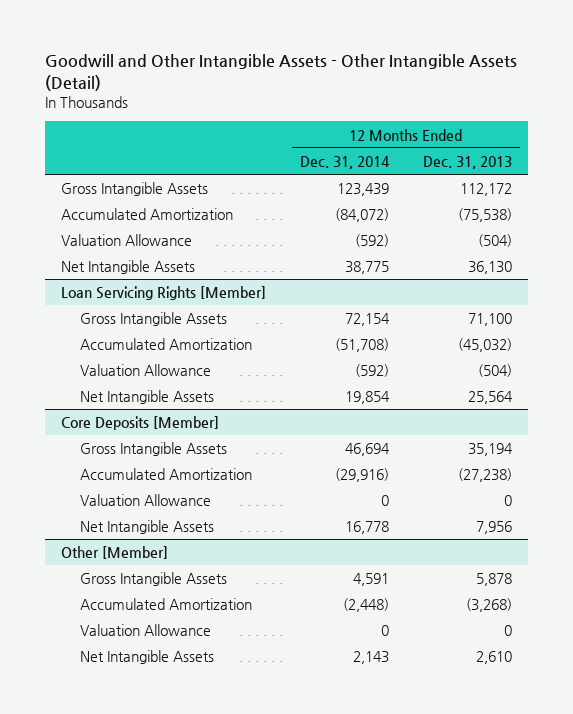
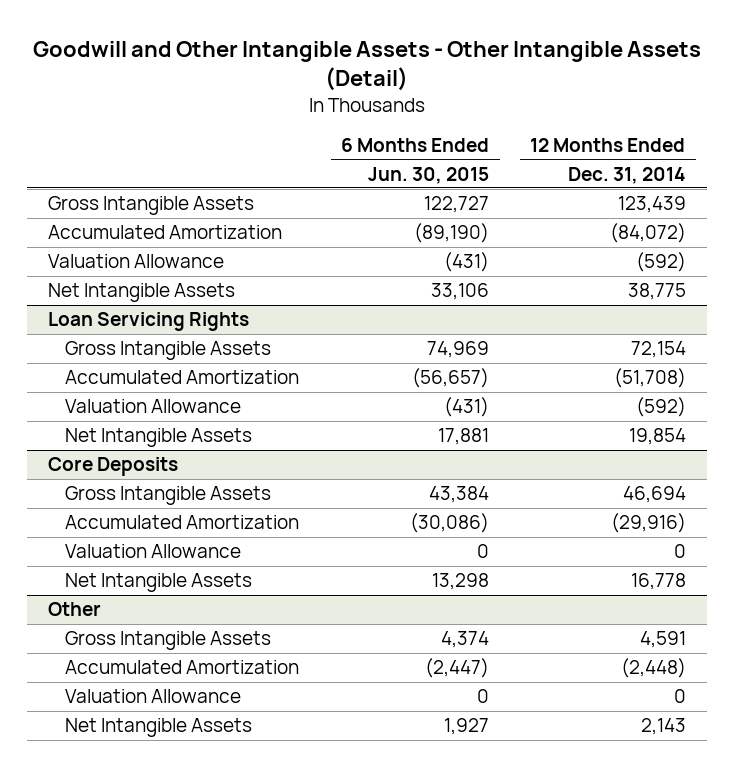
- | 12 Months Ended Dec. 31, 2014 | 12 Months Ended Dec. 31, 2013
+ | 6 Months Ended Jun. 30, 2015 | 12 Months Ended Dec. 31, 2014
- Loan Servicing Rights [Member]
+ Loan Servicing Rights
- Core Deposits [Member]
+ Core Deposits
- Other [Member]
+ Other

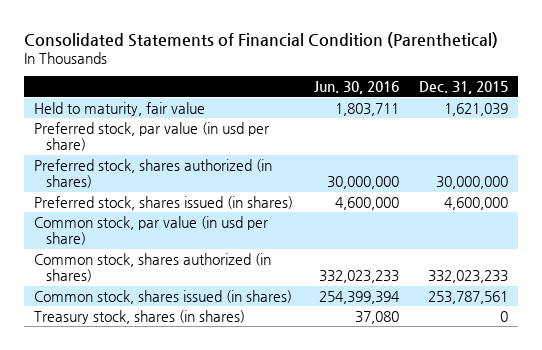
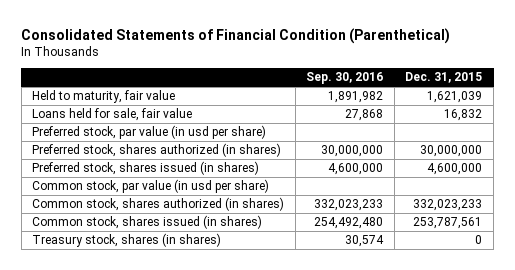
- | Jun. 30, 2016 | Dec. 31, 2015
+ | Sep. 30, 2016 | Dec. 31, 2015
+ Loans held for sale, fair value | 27,868 | 16,832

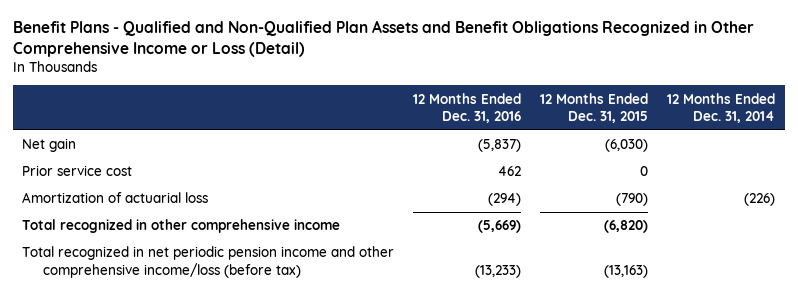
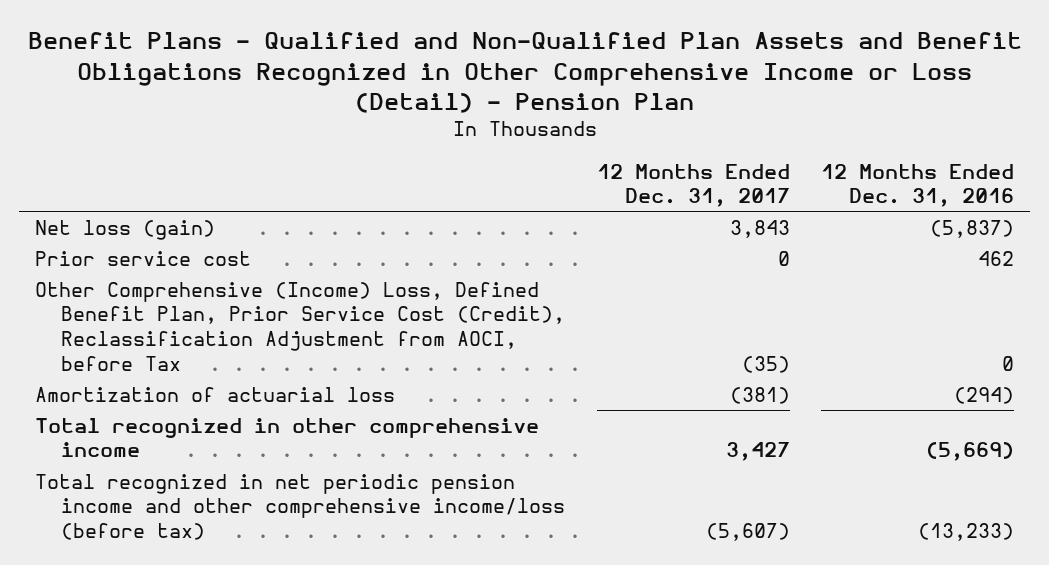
- Benefit Plans - Qualified and Non-Qualified Plan Assets and Benefit Obligations Recognized in Other Comprehensive Income or Loss (Detail)
+ Benefit Plans - Qualified and Non-Qualified Plan Assets and Benefit Obligations Recognized in Other Comprehensive Income or Loss (Detail) - Pension Plan
- | 12 Months Ended Dec. 31, 2016 | 12 Months Ended Dec. 31, 2015 | 12 Months Ended Dec. 31, 2014
+ | 12 Months Ended Dec. 31, 2017 | 12 Months Ended Dec. 31, 2016
- Net gain | (5,837) | (6,030) |
+ Net loss (gain) | 3,843 | (5,837)
+ Other Comprehensive (Income) Loss, Defined Benefit Plan, Prior Service Cost (Credit), Reclassification Adjustment from AOCI, before Tax | (35) | 0

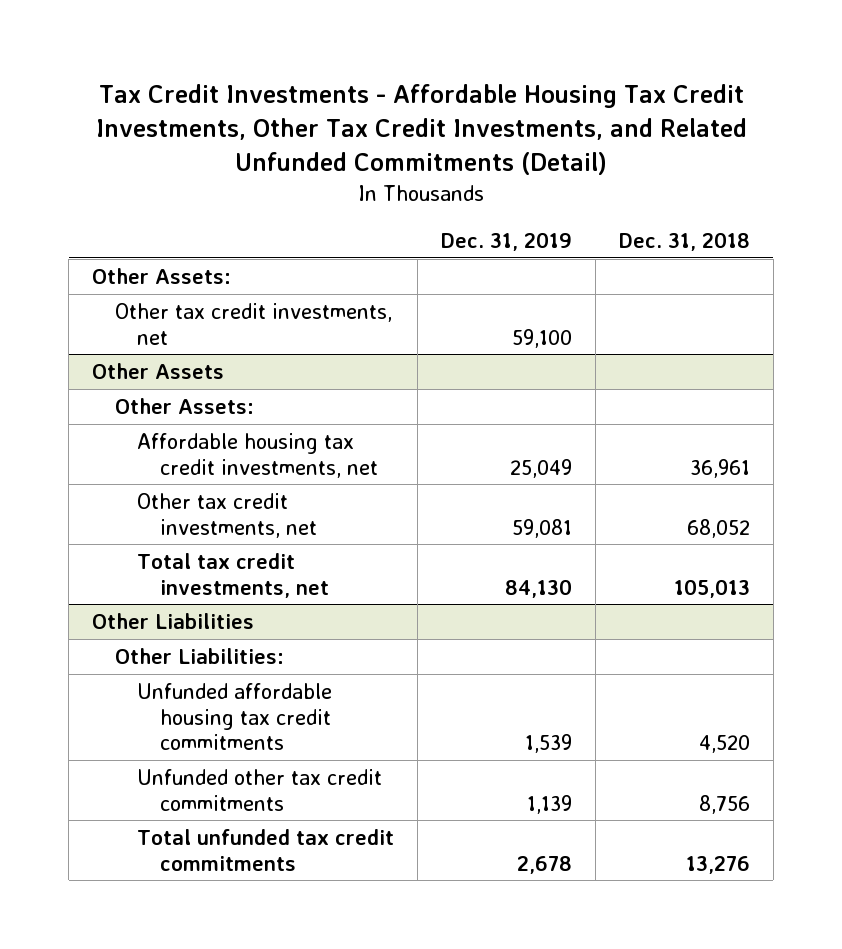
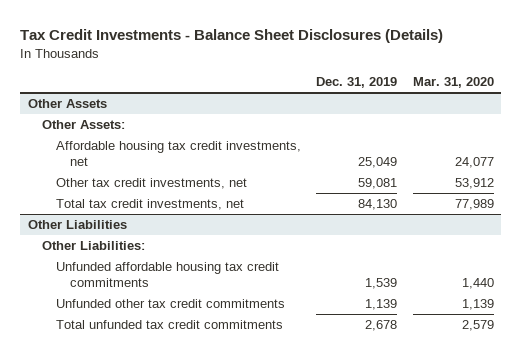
- Tax Credit Investments - Affordable Housing Tax Credit Investments, Other Tax Credit Investments, and Related Unfunded Commitments (Detail)
+ Tax Credit Investments - Balance Sheet Disclosures (Details)
- | Dec. 31, 2019 | Dec. 31, 2018
+ | Dec. 31, 2019 | Mar. 31, 2020
- Other Assets:
- Other tax credit investments, net | 59,100 |

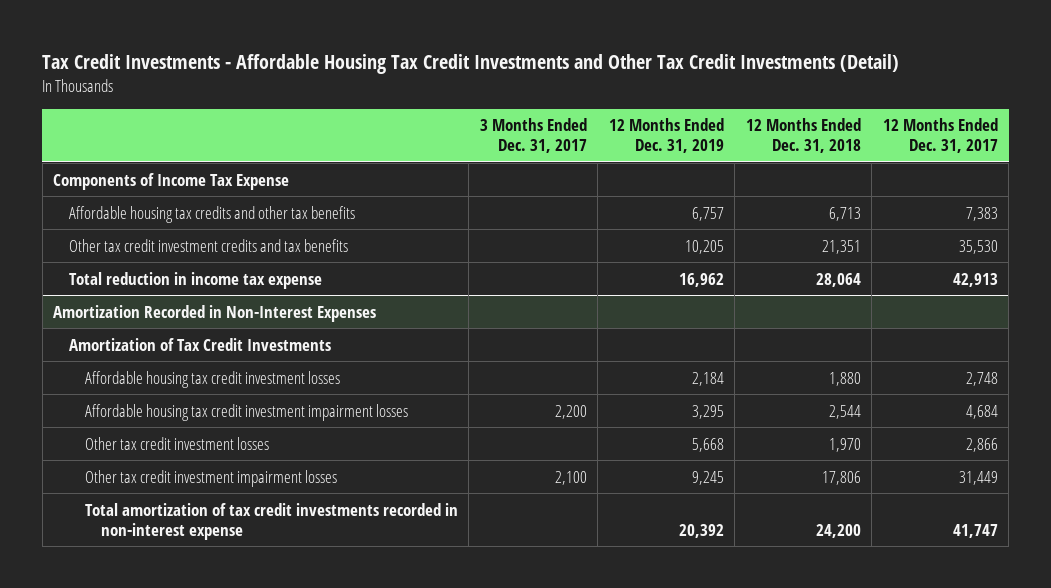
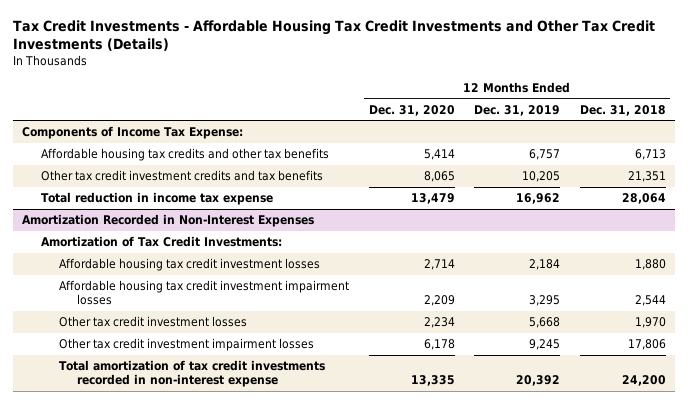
- Tax Credit Investments - Affordable Housing Tax Credit Investments and Other Tax Credit Investments (Detail)
+ Tax Credit Investments - Affordable Housing Tax Credit Investments and Other Tax Credit Investments (Details)
- | 3 Months Ended Dec. 31, 2017 | 12 Months Ended Dec. 31, 2019 | 12 Months Ended Dec. 31, 2018 | 12 Months Ended Dec. 31, 2017
+ | 12 Months Ended Dec. 31, 2020 | 12 Months Ended Dec. 31, 2019 | 12 Months Ended Dec. 31, 2018
- Components of Income Tax Expense
+ Components of Income Tax Expense:
@ Amortization Recorded in Non-Interest Expenses
- Amortization of Tax Credit Investments
+ Amortization of Tax Credit Investments:

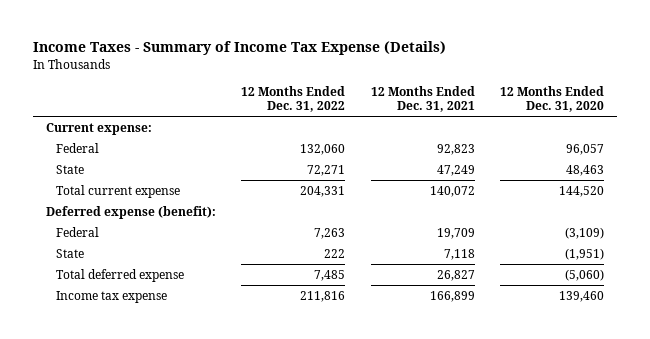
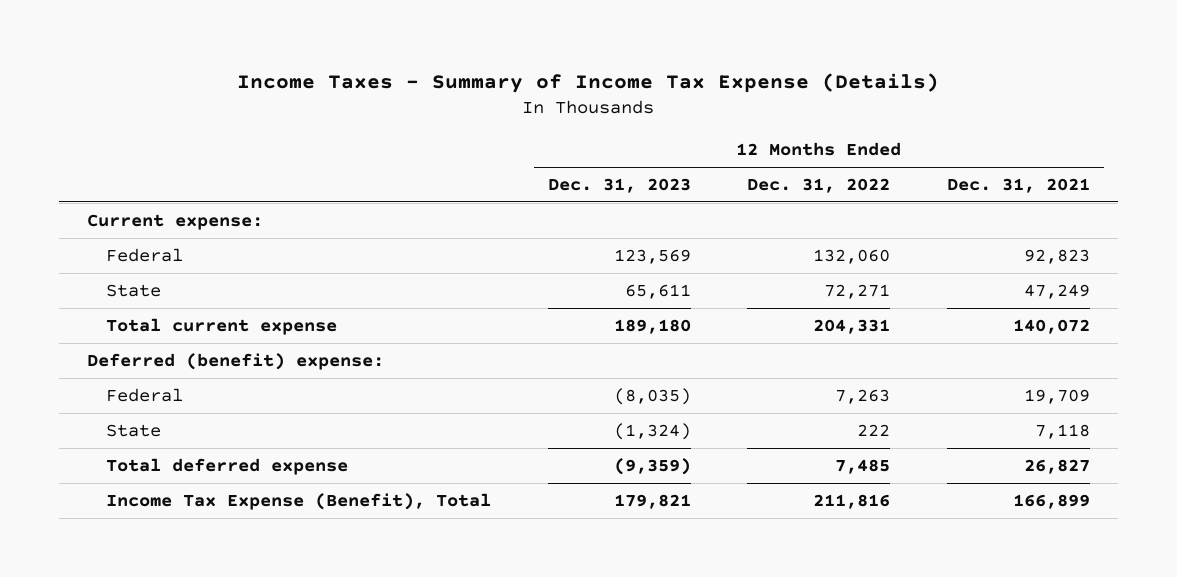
- | 12 Months Ended Dec. 31, 2022 | 12 Months Ended Dec. 31, 2021 | 12 Months Ended Dec. 31, 2020
+ | 12 Months Ended Dec. 31, 2023 | 12 Months Ended Dec. 31, 2022 | 12 Months Ended Dec. 31, 2021
- Deferred expense (benefit):
+ Deferred (benefit) expense:
- Income tax expense | 211,816 | 166,899 | 139,460
+ Income Tax Expense (Benefit), Total | 179,821 | 211,816 | 166,899

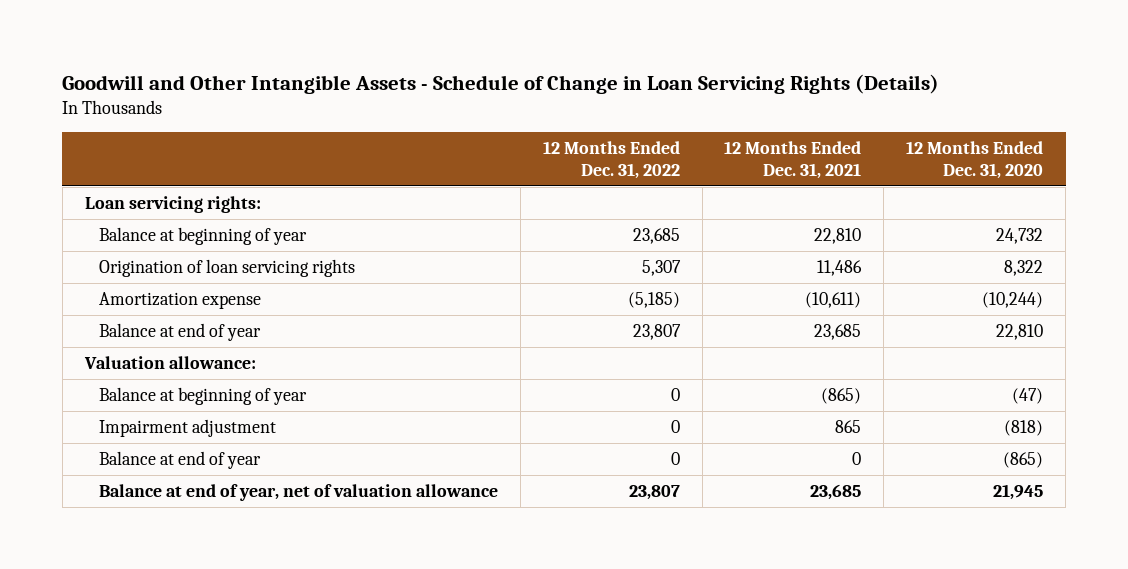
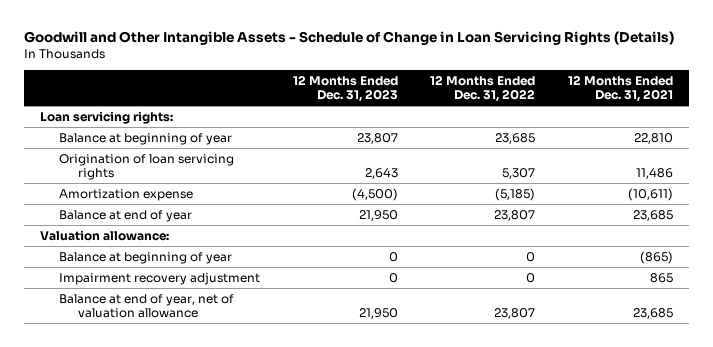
- | 12 Months Ended Dec. 31, 2022 | 12 Months Ended Dec. 31, 2021 | 12 Months Ended Dec. 31, 2020
+ | 12 Months Ended Dec. 31, 2023 | 12 Months Ended Dec. 31, 2022 | 12 Months Ended Dec. 31, 2021
- Impairment adjustment | 0 | 865 | (818)
- Balance at end of year | 0 | 0 | (865)
+ Impairment recovery adjustment | 0 | 0 | 865

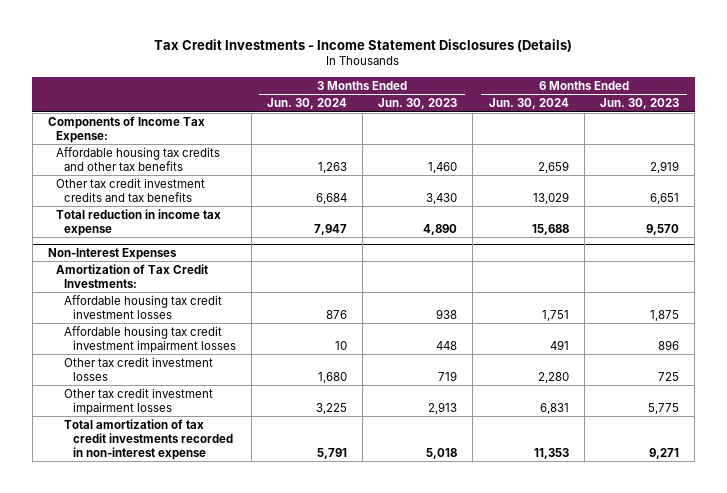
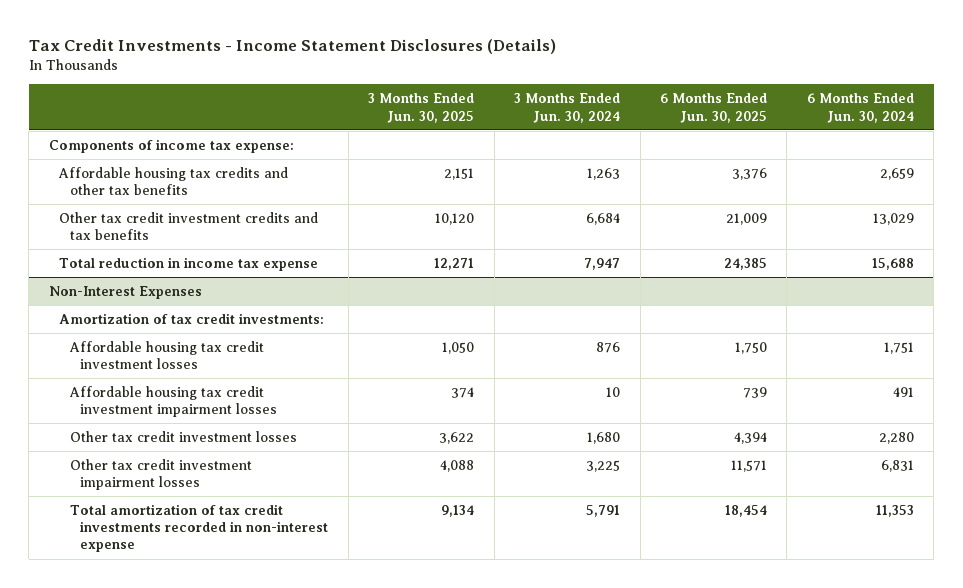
- | 3 Months Ended Jun. 30, 2024 | 3 Months Ended Jun. 30, 2023 | 6 Months Ended Jun. 30, 2024 | 6 Months Ended Jun. 30, 2023
+ | 3 Months Ended Jun. 30, 2025 | 3 Months Ended Jun. 30, 2024 | 6 Months Ended Jun. 30, 2025 | 6 Months Ended Jun. 30, 2024
- Components of Income Tax Expense:
+ Components of income tax expense:
@ Non-Interest Expenses
- Amortization of Tax Credit Investments:
+ Amortization of tax credit investments:

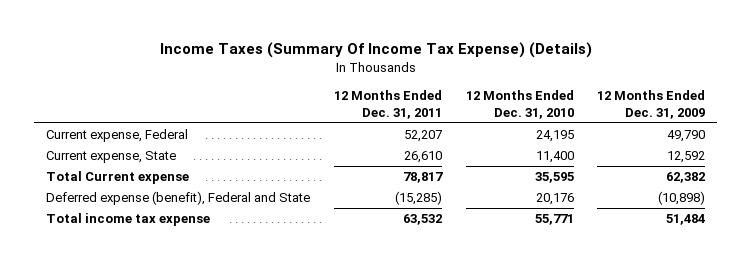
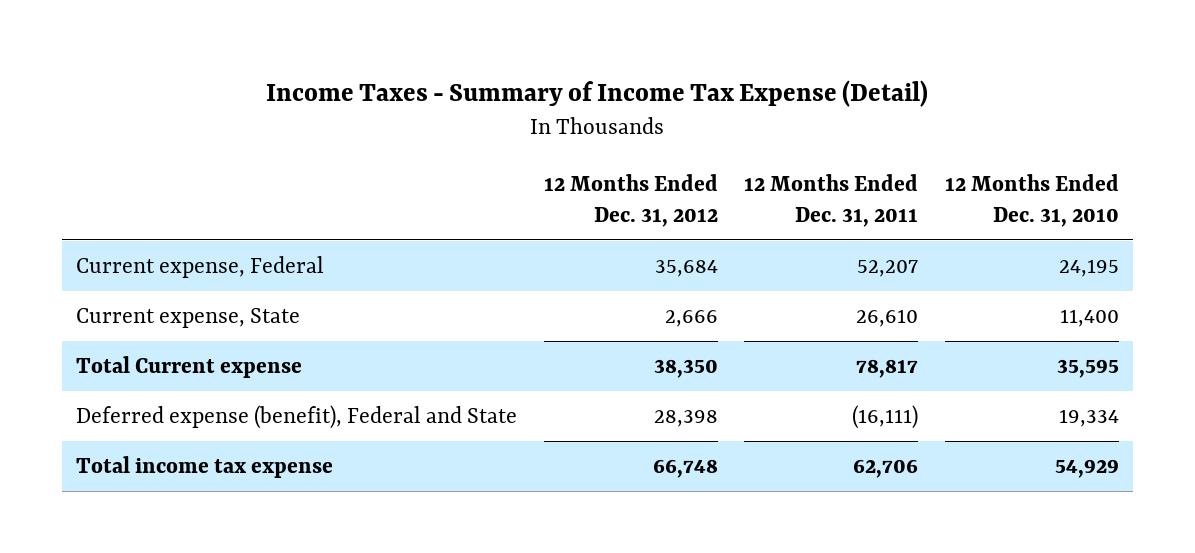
- Income Taxes (Summary Of Income Tax Expense) (Details)
+ Income Taxes - Summary of Income Tax Expense (Detail)
- | 12 Months Ended Dec. 31, 2011 | 12 Months Ended Dec. 31, 2010 | 12 Months Ended Dec. 31, 2009
+ | 12 Months Ended Dec. 31, 2012 | 12 Months Ended Dec. 31, 2011 | 12 Months Ended Dec. 31, 2010
- Deferred expense (benefit), Federal and State | (15,285) | 20,176 | (10,898)
- Total income tax expense | 63,532 | 55,771 | 51,484
+ Deferred expense (benefit), Federal and State | 28,398 | (16,111) | 19,334
+ Total income tax expense | 66,748 | 62,706 | 54,929

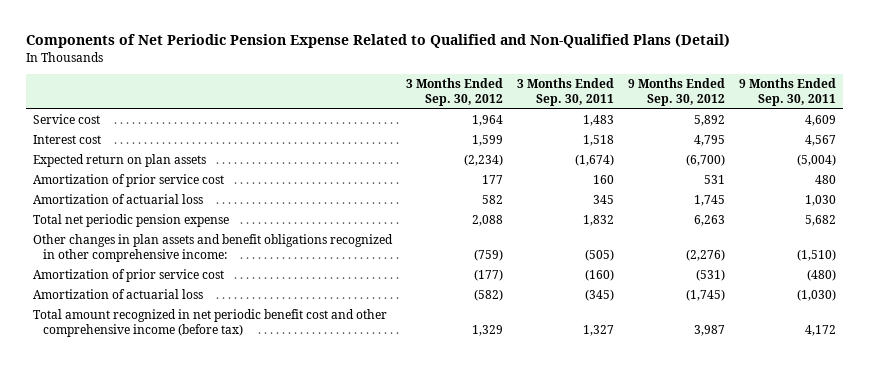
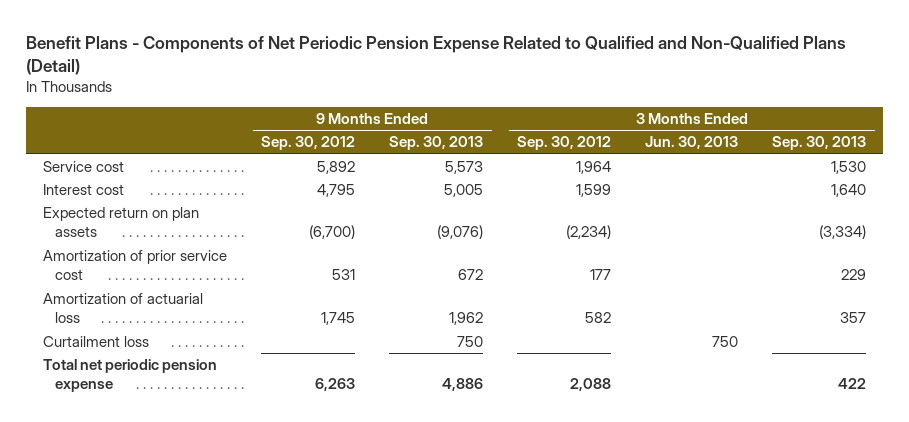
- Components of Net Periodic Pension Expense Related to Qualified and Non-Qualified Plans (Detail)
+ Benefit Plans - Components of Net Periodic Pension Expense Related to Qualified and Non-Qualified Plans (Detail)
- | 3 Months Ended Sep. 30, 2012 | 3 Months Ended Sep. 30, 2011 | 9 Months Ended Sep. 30, 2012 | 9 Months Ended Sep. 30, 2011
+ | 9 Months Ended Sep. 30, 2012 | 9 Months Ended Sep. 30, 2013 | 3 Months Ended Sep. 30, 2012 | 3 Months Ended Jun. 30, 2013 | 3 Months Ended Sep. 30, 2013
+ Curtailment loss | | 750 | | 750 |
- Other changes in plan assets and benefit obligations recognized in other comprehensive income: | (759) | (505) | (2,276) | (1,510)
- Amortization of prior service cost | (177) | (160) | (531) | (480)
- Amortization of actuarial loss | (582) | (345) | (1,745) | (1,030)
- Total amount recognized in net periodic benefit cost and other comprehensive income (before tax) | 1,329 | 1,327 | 3,987 | 4,172

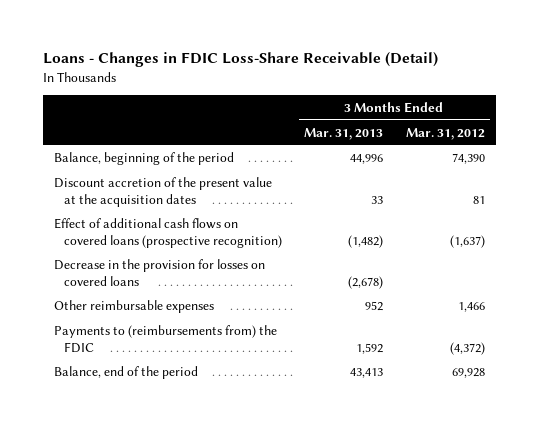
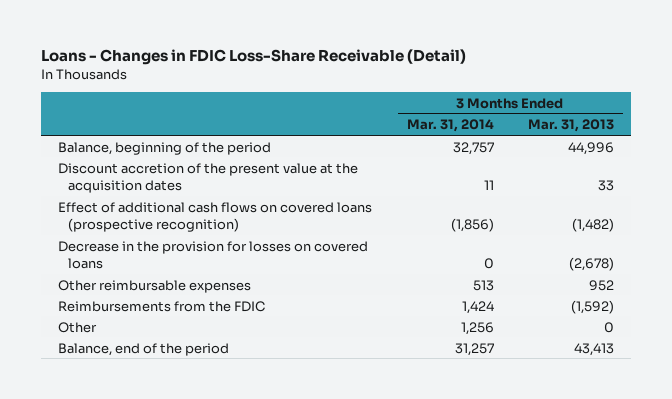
- | 3 Months Ended Mar. 31, 2013 | 3 Months Ended Mar. 31, 2012
+ | 3 Months Ended Mar. 31, 2014 | 3 Months Ended Mar. 31, 2013
- Payments to (reimbursements from) the FDIC | 1,592 | (4,372)
+ Reimbursements from the FDIC | 1,424 | (1,592)
+ Other | 1,256 | 0

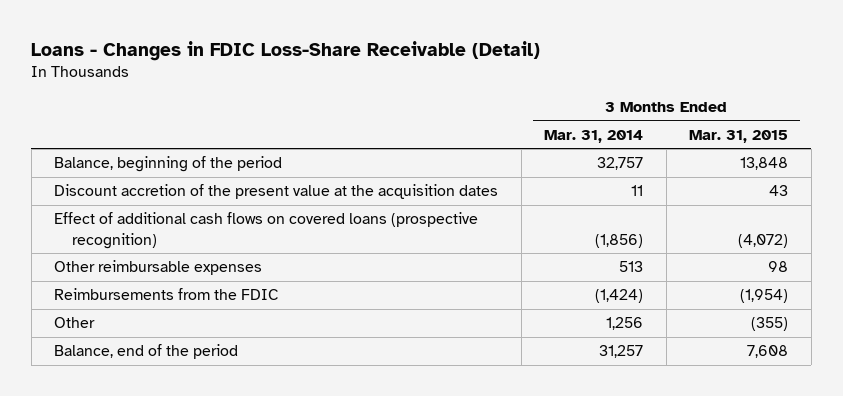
- | 3 Months Ended Mar. 31, 2014 | 3 Months Ended Mar. 31, 2013
+ | 3 Months Ended Mar. 31, 2014 | 3 Months Ended Mar. 31, 2015
- Decrease in the provision for losses on covered loans | 0 | (2,678)
- Reimbursements from the FDIC | 1,424 | (1,592)
+ Reimbursements from the FDIC | (1,424) | (1,954)

